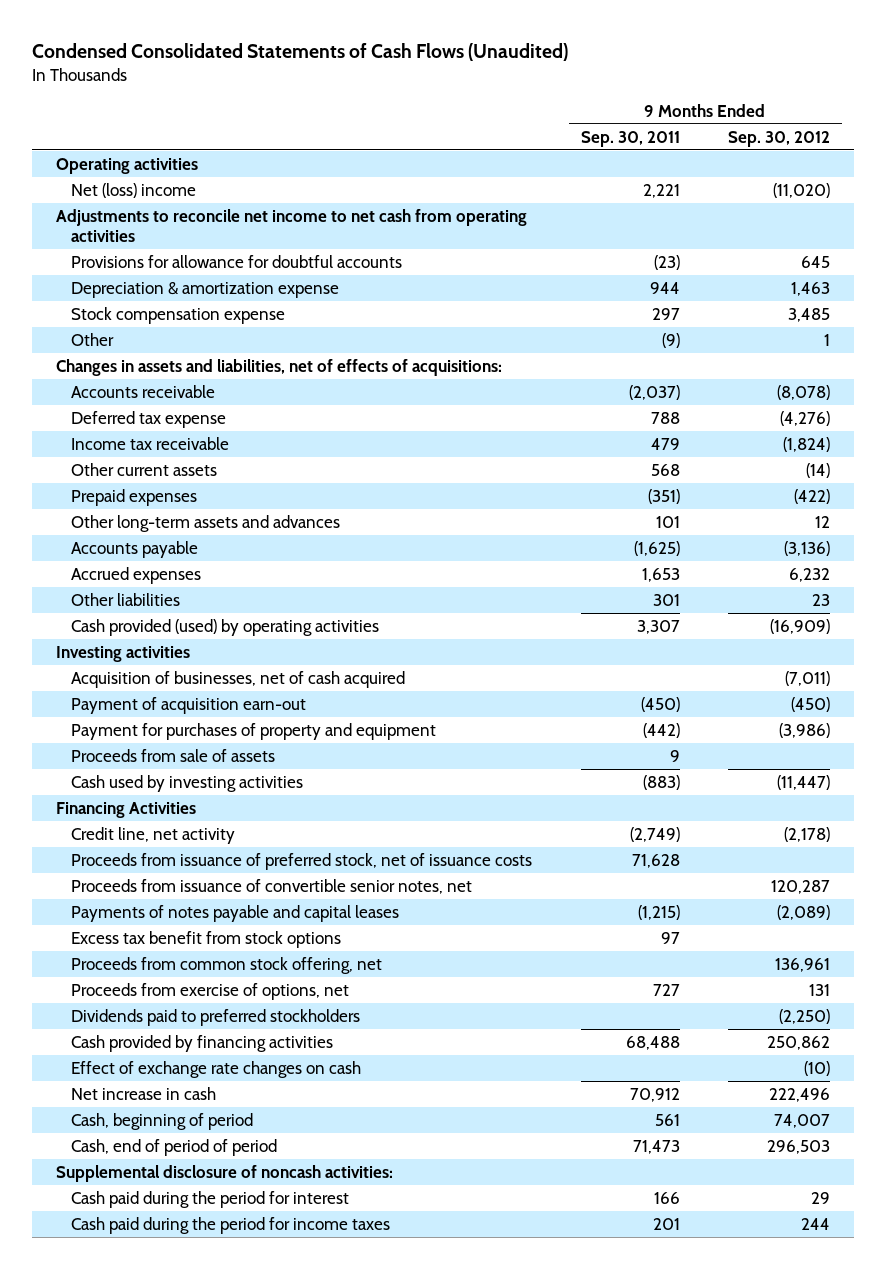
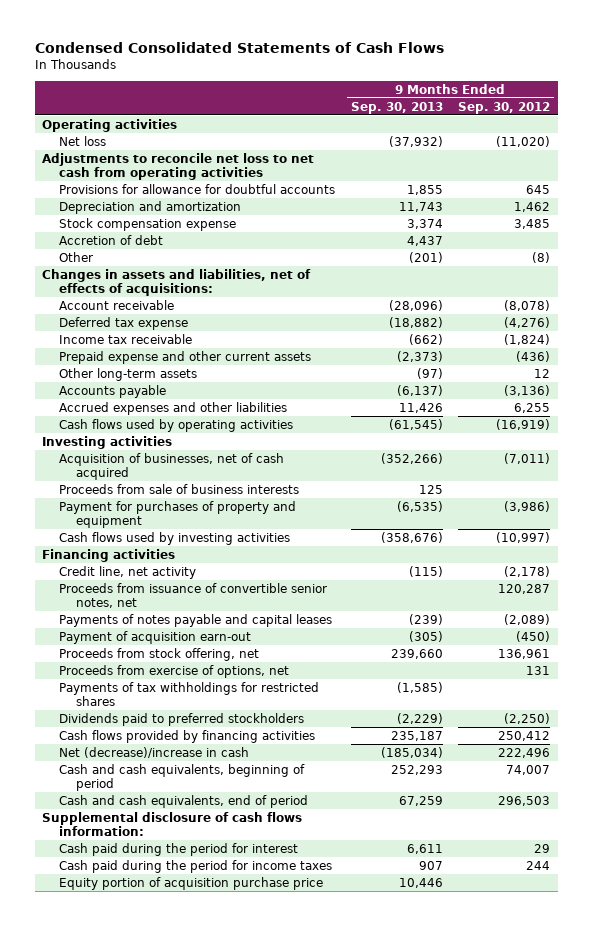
- Condensed Consolidated Statements of Cash Flows (Unaudited)
+ Condensed Consolidated Statements of Cash Flows
- | 9 Months Ended Sep. 30, 2011 | 9 Months Ended Sep. 30, 2012
+ | 9 Months Ended Sep. 30, 2013 | 9 Months Ended Sep. 30, 2012
- Net (loss) income | 2,221 | (11,020)
- Adjustments to reconcile net income to net cash from operating activities
+ Net loss | (37,932) | (11,020)
+ Adjustments to reconcile net loss to net cash from operating activities
- Depreciation & amortization expense | 944 | 1,463
+ Depreciation and amortization | 11,743 | 1,462
- Other | (9) | 1
+ Accretion of debt | 4,437 |
+ Other | (201) | (8)
- Accounts receivable | (2,037) | (8,078)
+ Account receivable | (28,096) | (8,078)
- Other current assets | 568 | (14)
- Prepaid expenses | (351) | (422)
- Other long-term assets and advances | 101 | 12
+ Prepaid expense and other current assets | (2,373) | (436)
+ Other long-term assets | (97) | 12
- Accrued expenses | 1,653 | 6,232
- Other liabilities | 301 | 23
- Cash provided (used) by operating activities | 3,307 | (16,909)
+ Accrued expenses and other liabilities | 11,426 | 6,255
+ Cash flows used by operating activities | (61,545) | (16,919)
+ Proceeds from sale of business interests | 125 |
- Proceeds from sale of assets | 9 |
- Cash used by investing activities | (883) | (11,447)
- Financing Activities
+ Cash flows used by investing activities | (358,676) | (10,997)
+ Financing activities
- Proceeds from issuance of preferred stock, net of issuance costs | 71,628 |
- Excess tax benefit from stock options | 97 |
- Proceeds from common stock offering, net | | 136,961
moved down: Payment of acquisition earn-out | (305) | (450)
+ Proceeds from stock offering, net | 239,660 | 136,961
+ Payments of tax withholdings for restricted shares | (1,585) |
- Cash provided by financing activities | 68,488 | 250,862
- Effect of exchange rate changes on cash | | (10)
- Net increase in cash | 70,912 | 222,496
- Cash, beginning of period | 561 | 74,007
- Cash, end of period of period | 71,473 | 296,503
- Supplemental disclosure of noncash activities:
+ Cash flows provided by financing activities | 235,187 | 250,412
+ Net (decrease)/increase in cash | (185,034) | 222,496
+ Cash and cash equivalents, beginning of period | 252,293 | 74,007
+ Cash and cash equivalents, end of period | 67,259 | 296,503
+ Supplemental disclosure of cash flows information:
+ Equity portion of acquisition purchase price | 10,446 |

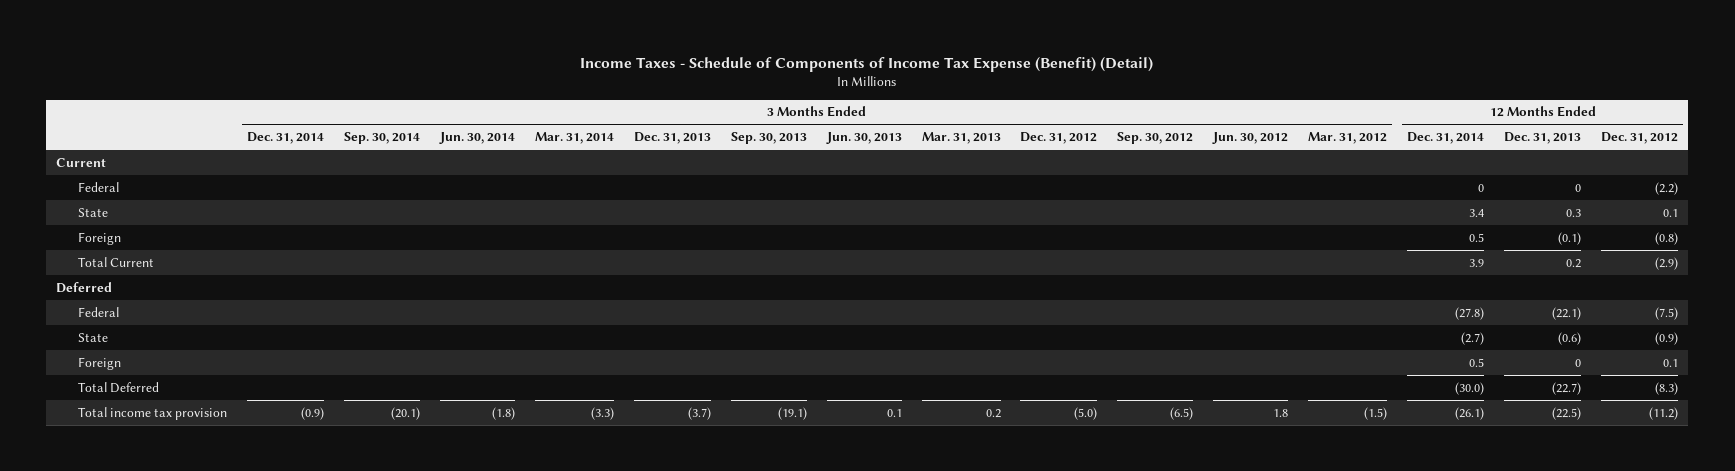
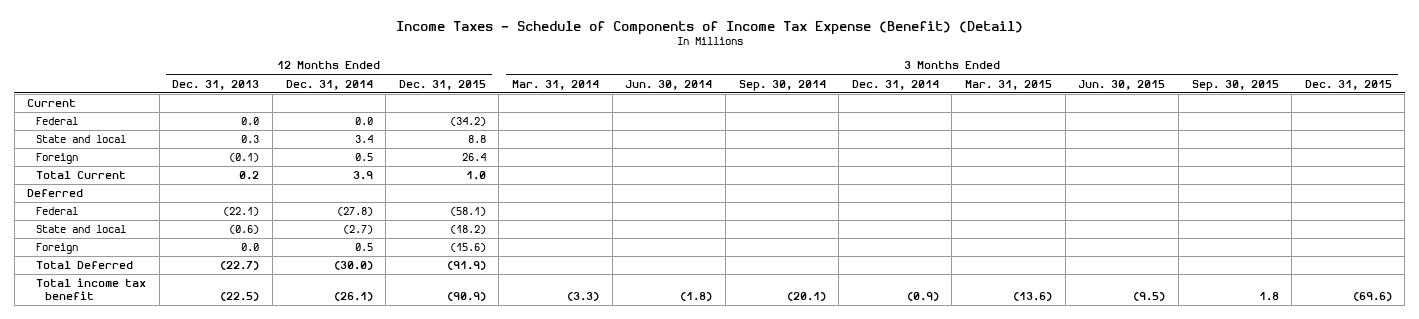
- | 3 Months Ended Dec. 31, 2014 | 3 Months Ended Sep. 30, 2014 | 3 Months Ended Jun. 30, 2014 | 3 Months Ended Mar. 31, 2014 | 3 Months Ended Dec. 31, 2013 | 3 Months Ended Sep. 30, 2013 | 3 Months Ended Jun. 30, 2013 | 3 Months Ended Mar. 31, 2013 | 3 Months Ended Dec. 31, 2012 | 3 Months Ended Sep. 30, 2012 | 3 Months Ended Jun. 30, 2012 | 3 Months Ended Mar. 31, 2012 | 12 Months Ended Dec. 31, 2014 | 12 Months Ended Dec. 31, 2013 | 12 Months Ended Dec. 31, 2012
+ | 12 Months Ended Dec. 31, 2013 | 12 Months Ended Dec. 31, 2014 | 12 Months Ended Dec. 31, 2015 | 3 Months Ended Mar. 31, 2014 | 3 Months Ended Jun. 30, 2014 | 3 Months Ended Sep. 30, 2014 | 3 Months Ended Dec. 31, 2014 | 3 Months Ended Mar. 31, 2015 | 3 Months Ended Jun. 30, 2015 | 3 Months Ended Sep. 30, 2015 | 3 Months Ended Dec. 31, 2015
- Federal | | | | | | | | | | | | | 0 | 0 | (2.2)
- State | | | | | | | | | | | | | 3.4 | 0.3 | 0.1
+ Federal | 0.0 | 0.0 | (34.2) | | | | | | | |
+ State and local | 0.3 | 3.4 | 8.8 | | | | | | | |
- State | | | | | | | | | | | | | (2.7) | (0.6) | (0.9)
- Foreign | | | | | | | | | | | | | 0.5 | 0 | 0.1
+ State and local | (0.6) | (2.7) | (18.2) | | | | | | | |
+ Foreign | 0.0 | 0.5 | (15.6) | | | | | | | |
- Total income tax provision | (0.9) | (20.1) | (1.8) | (3.3) | (3.7) | (19.1) | 0.1 | 0.2 | (5.0) | (6.5) | 1.8 | (1.5) | (26.1) | (22.5) | (11.2)
+ Total income tax benefit | (22.5) | (26.1) | (90.9) | (3.3) | (1.8) | (20.1) | (0.9) | (13.6) | (9.5) | 1.8 | (69.6)

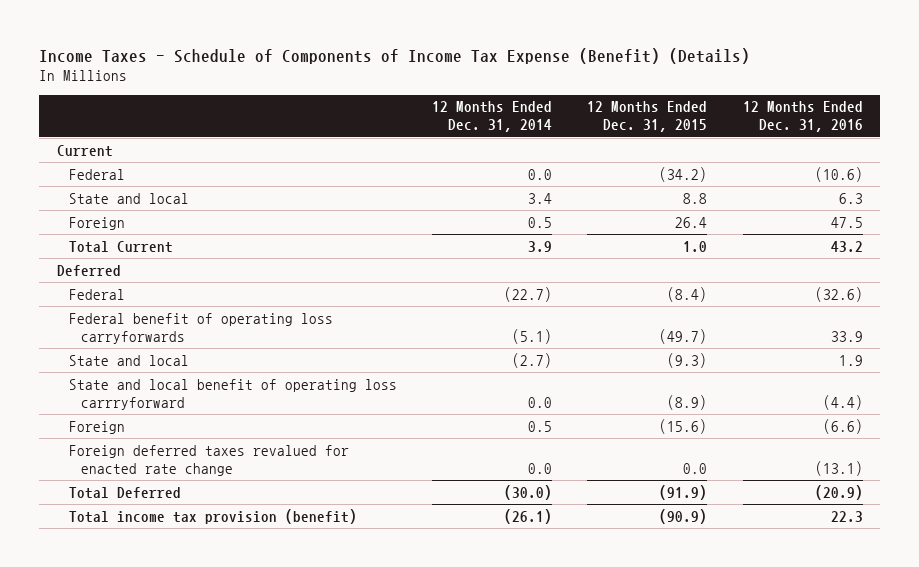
- Income Taxes - Schedule of Components of Income Tax Expense (Benefit) (Detail)
+ Income Taxes - Schedule of Components of Income Tax Expense (Benefit) (Details)
- | 12 Months Ended Dec. 31, 2013 | 12 Months Ended Dec. 31, 2014 | 12 Months Ended Dec. 31, 2015 | 3 Months Ended Mar. 31, 2014 | 3 Months Ended Jun. 30, 2014 | 3 Months Ended Sep. 30, 2014 | 3 Months Ended Dec. 31, 2014 | 3 Months Ended Mar. 31, 2015 | 3 Months Ended Jun. 30, 2015 | 3 Months Ended Sep. 30, 2015 | 3 Months Ended Dec. 31, 2015
+ | 12 Months Ended Dec. 31, 2014 | 12 Months Ended Dec. 31, 2015 | 12 Months Ended Dec. 31, 2016
- Federal | (22.1) | (27.8) | (58.1) | | | | | | | |
- State and local | (0.6) | (2.7) | (18.2) | | | | | | | |
+ Federal | (22.7) | (8.4) | (32.6)
+ Federal benefit of operating loss carryforwards | (5.1) | (49.7) | 33.9
+ State and local | (2.7) | (9.3) | 1.9
+ State and local benefit of operating loss carrryforward | 0.0 | (8.9) | (4.4)
+ Foreign deferred taxes revalued for enacted rate change | 0.0 | 0.0 | (13.1)
- Total income tax benefit | (22.5) | (26.1) | (90.9) | (3.3) | (1.8) | (20.1) | (0.9) | (13.6) | (9.5) | 1.8 | (69.6)
+ Total income tax provision (benefit) | (26.1) | (90.9) | 22.3

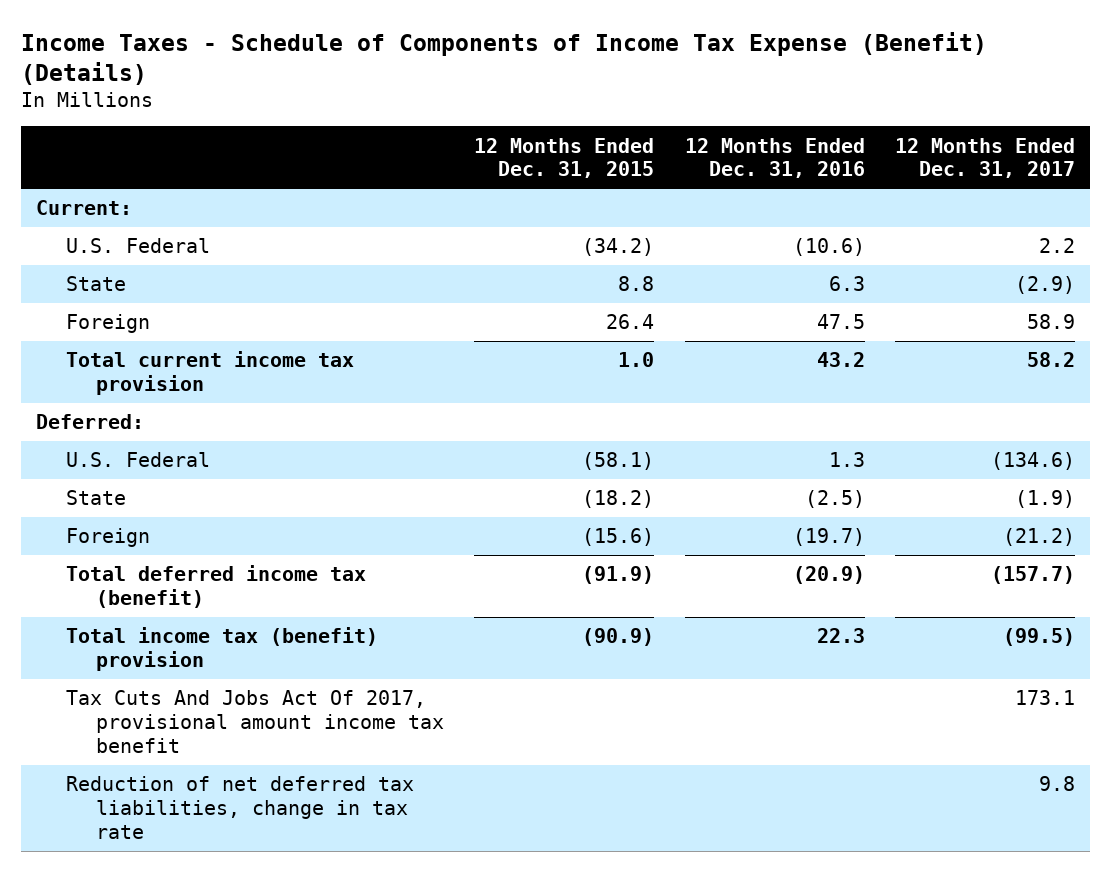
- | 12 Months Ended Dec. 31, 2014 | 12 Months Ended Dec. 31, 2015 | 12 Months Ended Dec. 31, 2016
+ | 12 Months Ended Dec. 31, 2015 | 12 Months Ended Dec. 31, 2016 | 12 Months Ended Dec. 31, 2017
- Current
- Federal | 0.0 | (34.2) | (10.6)
- State and local | 3.4 | 8.8 | 6.3
+ Current:
+ U.S. Federal | (34.2) | (10.6) | 2.2
+ State | 8.8 | 6.3 | (2.9)
- Total Current | 3.9 | 1.0 | 43.2
- Deferred
- Federal | (22.7) | (8.4) | (32.6)
- Federal benefit of operating loss carryforwards | (5.1) | (49.7) | 33.9
- State and local | (2.7) | (9.3) | 1.9
- State and local benefit of operating loss carrryforward | 0.0 | (8.9) | (4.4)
- Foreign | 0.5 | (15.6) | (6.6)
- Foreign deferred taxes revalued for enacted rate change | 0.0 | 0.0 | (13.1)
- Total Deferred | (30.0) | (91.9) | (20.9)
- Total income tax provision (benefit) | (26.1) | (90.9) | 22.3
+ Total current income tax provision | 1.0 | 43.2 | 58.2
+ Deferred:
+ U.S. Federal | (58.1) | 1.3 | (134.6)
+ State | (18.2) | (2.5) | (1.9)
+ Foreign | (15.6) | (19.7) | (21.2)
+ Total deferred income tax (benefit) | (91.9) | (20.9) | (157.7)
+ Total income tax (benefit) provision | (90.9) | 22.3 | (99.5)
+ Tax Cuts And Jobs Act Of 2017, provisional amount income tax benefit | | | 173.1
+ Reduction of net deferred tax liabilities, change in tax rate | | | 9.8

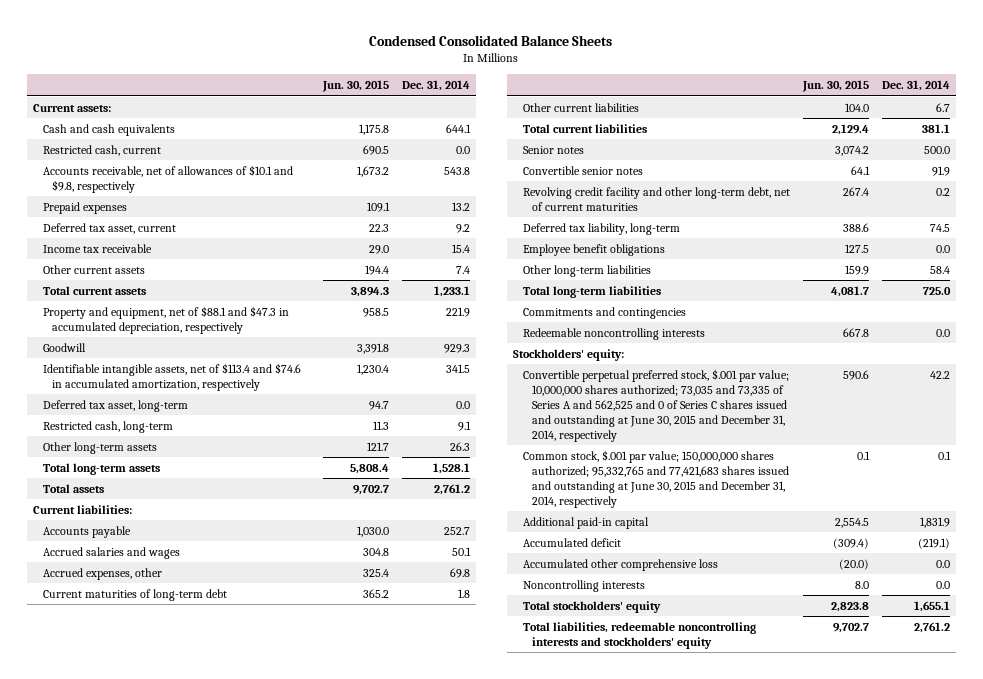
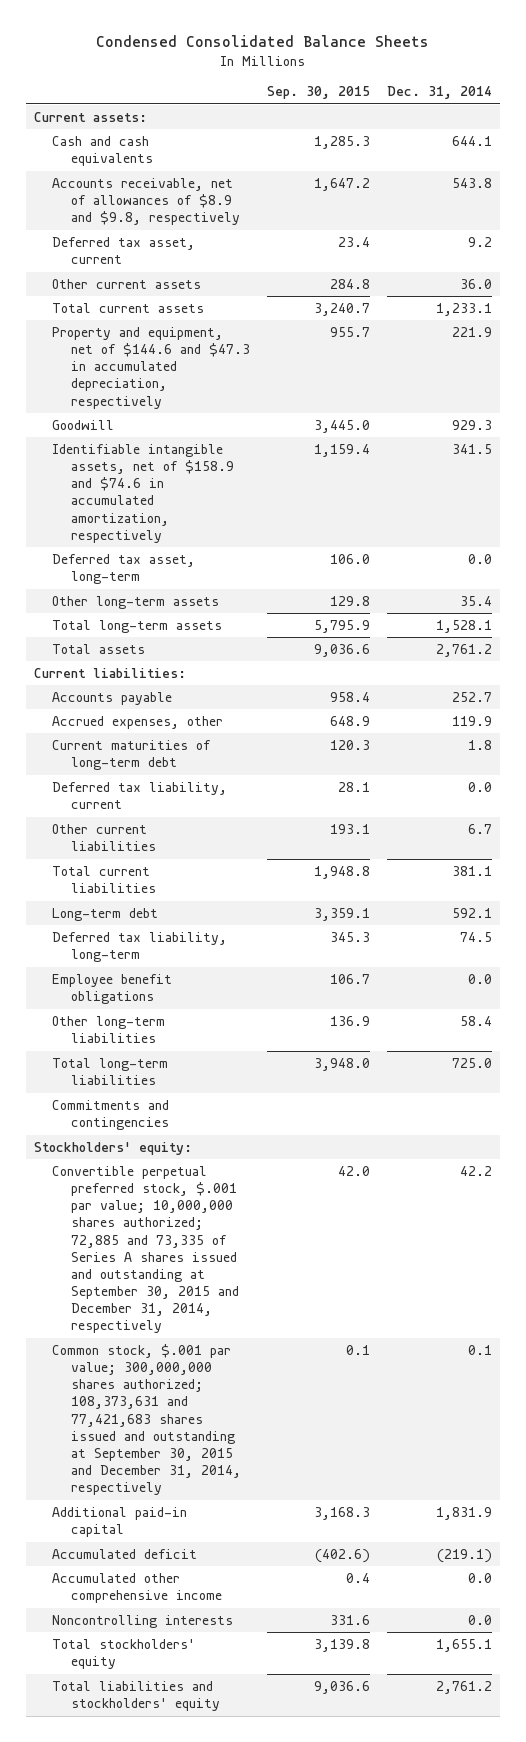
- | Jun. 30, 2015 | Dec. 31, 2014
+ | Sep. 30, 2015 | Dec. 31, 2014
- Restricted cash, current | 690.5 | 0.0
- Accounts receivable, net of allowances of $10.1 and $9.8, respectively | 1,673.2 | 543.8
- Prepaid expenses | 109.1 | 13.2
+ Accounts receivable, net of allowances of $8.9 and $9.8, respectively | 1,647.2 | 543.8
- Income tax receivable | 29.0 | 15.4
- Other current assets | 194.4 | 7.4
+ Other current assets | 284.8 | 36.0
- Property and equipment, net of $88.1 and $47.3 in accumulated depreciation, respectively | 958.5 | 221.9
+ Property and equipment, net of $144.6 and $47.3 in accumulated depreciation, respectively | 955.7 | 221.9
- Identifiable intangible assets, net of $113.4 and $74.6 in accumulated amortization, respectively | 1,230.4 | 341.5
+ Identifiable intangible assets, net of $158.9 and $74.6 in accumulated amortization, respectively | 1,159.4 | 341.5
- Restricted cash, long-term | 11.3 | 9.1
- Other long-term assets | 121.7 | 26.3
+ Other long-term assets | 129.8 | 35.4
- Accrued salaries and wages | 304.8 | 50.1
- Accrued expenses, other | 325.4 | 69.8
+ Accrued expenses, other | 648.9 | 119.9
+ Deferred tax liability, current | 28.1 | 0.0
- Senior notes | 3,074.2 | 500.0
- Convertible senior notes | 64.1 | 91.9
- Revolving credit facility and other long-term debt, net of current maturities | 267.4 | 0.2
+ Long-term debt | 3,359.1 | 592.1
- Redeemable noncontrolling interests | 667.8 | 0.0
- Convertible perpetual preferred stock, $.001 par value; 10,000,000 shares authorized; 73,035 and 73,335 of Series A and 562,525 and 0 of Series C shares issued and outstanding at June 30, 2015 and December 31, 2014, respectively | 590.6 | 42.2
- Common stock, $.001 par value; 150,000,000 shares authorized; 95,332,765 and 77,421,683 shares issued and outstanding at June 30, 2015 and December 31, 2014, respectively | 0.1 | 0.1
+ Convertible perpetual preferred stock, $.001 par value; 10,000,000 shares authorized; 72,885 and 73,335 of Series A shares issued and outstanding at September 30, 2015 and December 31, 2014, respectively | 42.0 | 42.2
+ Common stock, $.001 par value; 300,000,000 shares authorized; 108,373,631 and 77,421,683 shares issued and outstanding at September 30, 2015 and December 31, 2014, respectively | 0.1 | 0.1
- Accumulated other comprehensive loss | (20.0) | 0.0
+ Accumulated other comprehensive income | 0.4 | 0.0
- Total liabilities, redeemable noncontrolling interests and stockholders' equity | 9,702.7 | 2,761.2
+ Total liabilities and stockholders' equity | 9,036.6 | 2,761.2

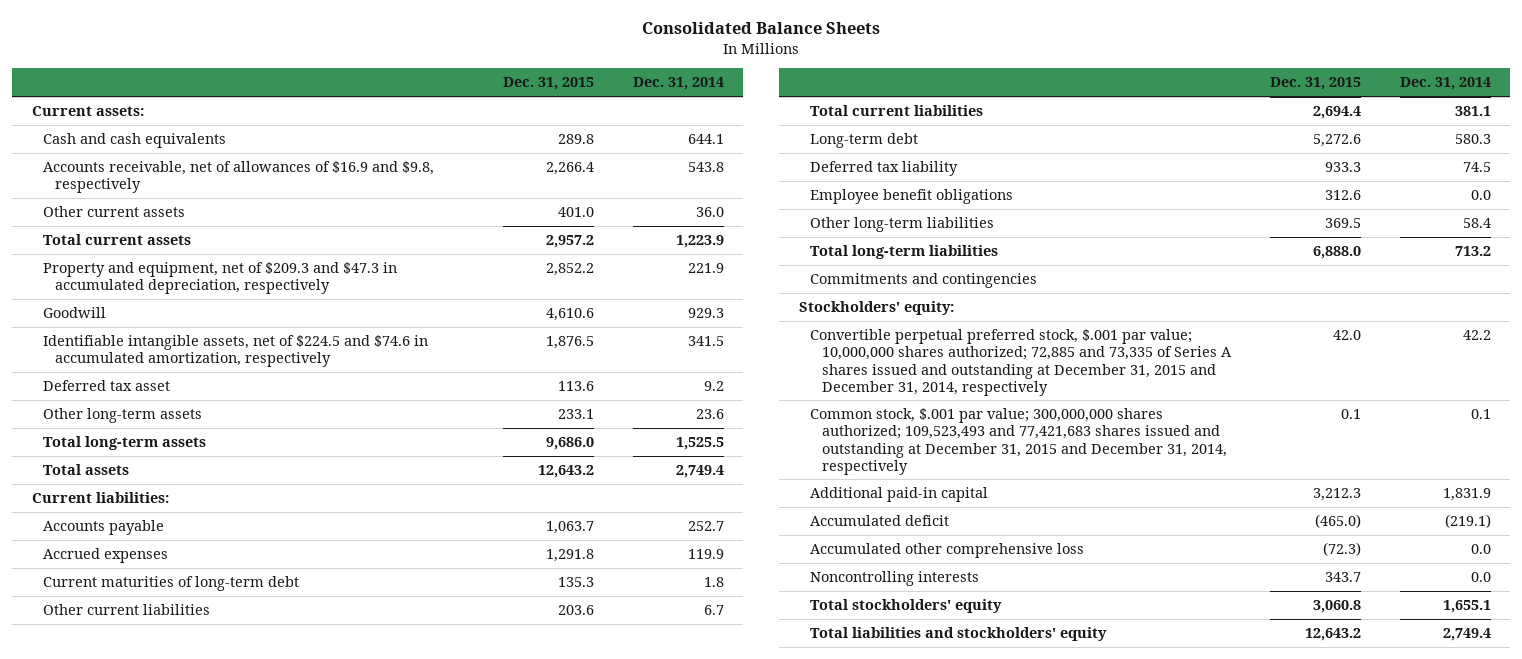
- Condensed Consolidated Balance Sheets
+ Consolidated Balance Sheets
- | Sep. 30, 2015 | Dec. 31, 2014
+ | Dec. 31, 2015 | Dec. 31, 2014
- Accounts receivable, net of allowances of $8.9 and $9.8, respectively | 1,647.2 | 543.8
- Deferred tax asset, current | 23.4 | 9.2
+ Accounts receivable, net of allowances of $16.9 and $9.8, respectively | 2,266.4 | 543.8
- Total current assets | 3,240.7 | 1,233.1
- Property and equipment, net of $144.6 and $47.3 in accumulated depreciation, respectively | 955.7 | 221.9
+ Total current assets | 2,957.2 | 1,223.9
+ Property and equipment, net of $209.3 and $47.3 in accumulated depreciation, respectively | 2,852.2 | 221.9
- Identifiable intangible assets, net of $158.9 and $74.6 in accumulated amortization, respectively | 1,159.4 | 341.5
- Deferred tax asset, long-term | 106.0 | 0.0
- Other long-term assets | 129.8 | 35.4
- Total long-term assets | 5,795.9 | 1,528.1
- Total assets | 9,036.6 | 2,761.2
+ Identifiable intangible assets, net of $224.5 and $74.6 in accumulated amortization, respectively | 1,876.5 | 341.5
+ Deferred tax asset | 113.6 | 9.2
+ Other long-term assets | 233.1 | 23.6
+ Total long-term assets | 9,686.0 | 1,525.5
+ Total assets | 12,643.2 | 2,749.4
- Accrued expenses, other | 648.9 | 119.9
+ Accrued expenses | 1,291.8 | 119.9
- Deferred tax liability, current | 28.1 | 0.0
- Long-term debt | 3,359.1 | 592.1
- Deferred tax liability, long-term | 345.3 | 74.5
+ Long-term debt | 5,272.6 | 580.3
+ Deferred tax liability | 933.3 | 74.5
- Total long-term liabilities | 3,948.0 | 725.0
+ Total long-term liabilities | 6,888.0 | 713.2
- Convertible perpetual preferred stock, $.001 par value; 10,000,000 shares authorized; 72,885 and 73,335 of Series A shares issued and outstanding at September 30, 2015 and December 31, 2014, respectively | 42.0 | 42.2
- Common stock, $.001 par value; 300,000,000 shares authorized; 108,373,631 and 77,421,683 shares issued and outstanding at September 30, 2015 and December 31, 2014, respectively | 0.1 | 0.1
+ Convertible perpetual preferred stock, $.001 par value; 10,000,000 shares authorized; 72,885 and 73,335 of Series A shares issued and outstanding at December 31, 2015 and December 31, 2014, respectively | 42.0 | 42.2
+ Common stock, $.001 par value; 300,000,000 shares authorized; 109,523,493 and 77,421,683 shares issued and outstanding at December 31, 2015 and December 31, 2014, respectively | 0.1 | 0.1
- Accumulated other comprehensive income | 0.4 | 0.0
+ Accumulated other comprehensive loss | (72.3) | 0.0
- Total liabilities and stockholders' equity | 9,036.6 | 2,761.2
+ Total liabilities and stockholders' equity | 12,643.2 | 2,749.4

